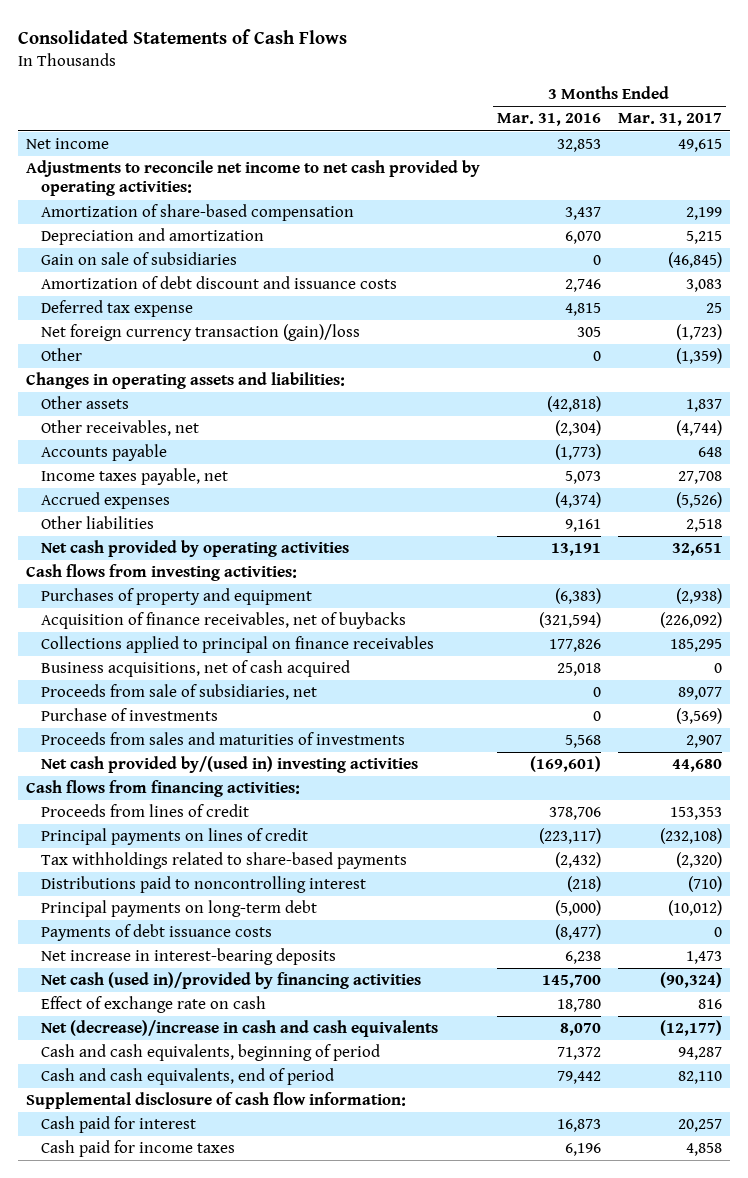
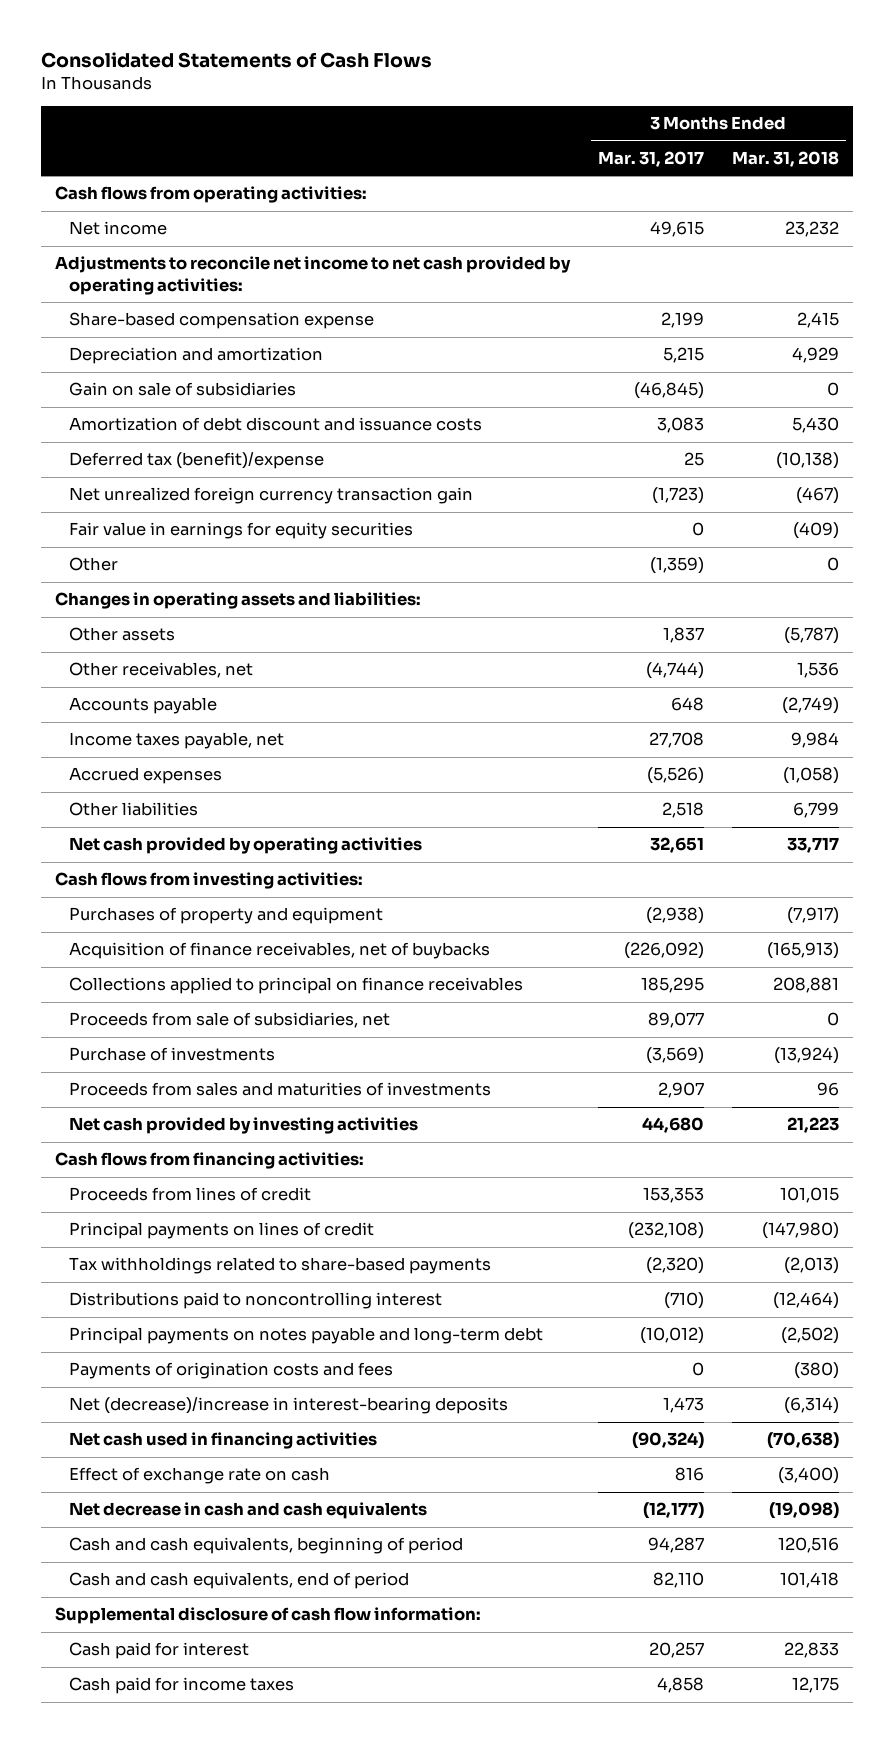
- | 3 Months Ended Mar. 31, 2016 | 3 Months Ended Mar. 31, 2017
+ | 3 Months Ended Mar. 31, 2017 | 3 Months Ended Mar. 31, 2018
+ Cash flows from operating activities:
- Amortization of share-based compensation | 3,437 | 2,199
+ Share-based compensation expense | 2,199 | 2,415
- Deferred tax expense | 4,815 | 25
- Net foreign currency transaction (gain)/loss | 305 | (1,723)
+ Deferred tax (benefit)/expense | 25 | (10,138)
+ Net unrealized foreign currency transaction gain | (1,723) | (467)
+ Fair value in earnings for equity securities | 0 | (409)
- Business acquisitions, net of cash acquired | 25,018 | 0
- Net cash provided by/(used in) investing activities | (169,601) | 44,680
+ Net cash provided by investing activities | 44,680 | 21,223
- Principal payments on long-term debt | (5,000) | (10,012)
- Payments of debt issuance costs | (8,477) | 0
- Net increase in interest-bearing deposits | 6,238 | 1,473
- Net cash (used in)/provided by financing activities | 145,700 | (90,324)
+ Principal payments on notes payable and long-term debt | (10,012) | (2,502)
+ Payments of origination costs and fees | 0 | (380)
+ Net (decrease)/increase in interest-bearing deposits | 1,473 | (6,314)
+ Net cash used in financing activities | (90,324) | (70,638)
- Net (decrease)/increase in cash and cash equivalents | 8,070 | (12,177)
+ Net decrease in cash and cash equivalents | (12,177) | (19,098)

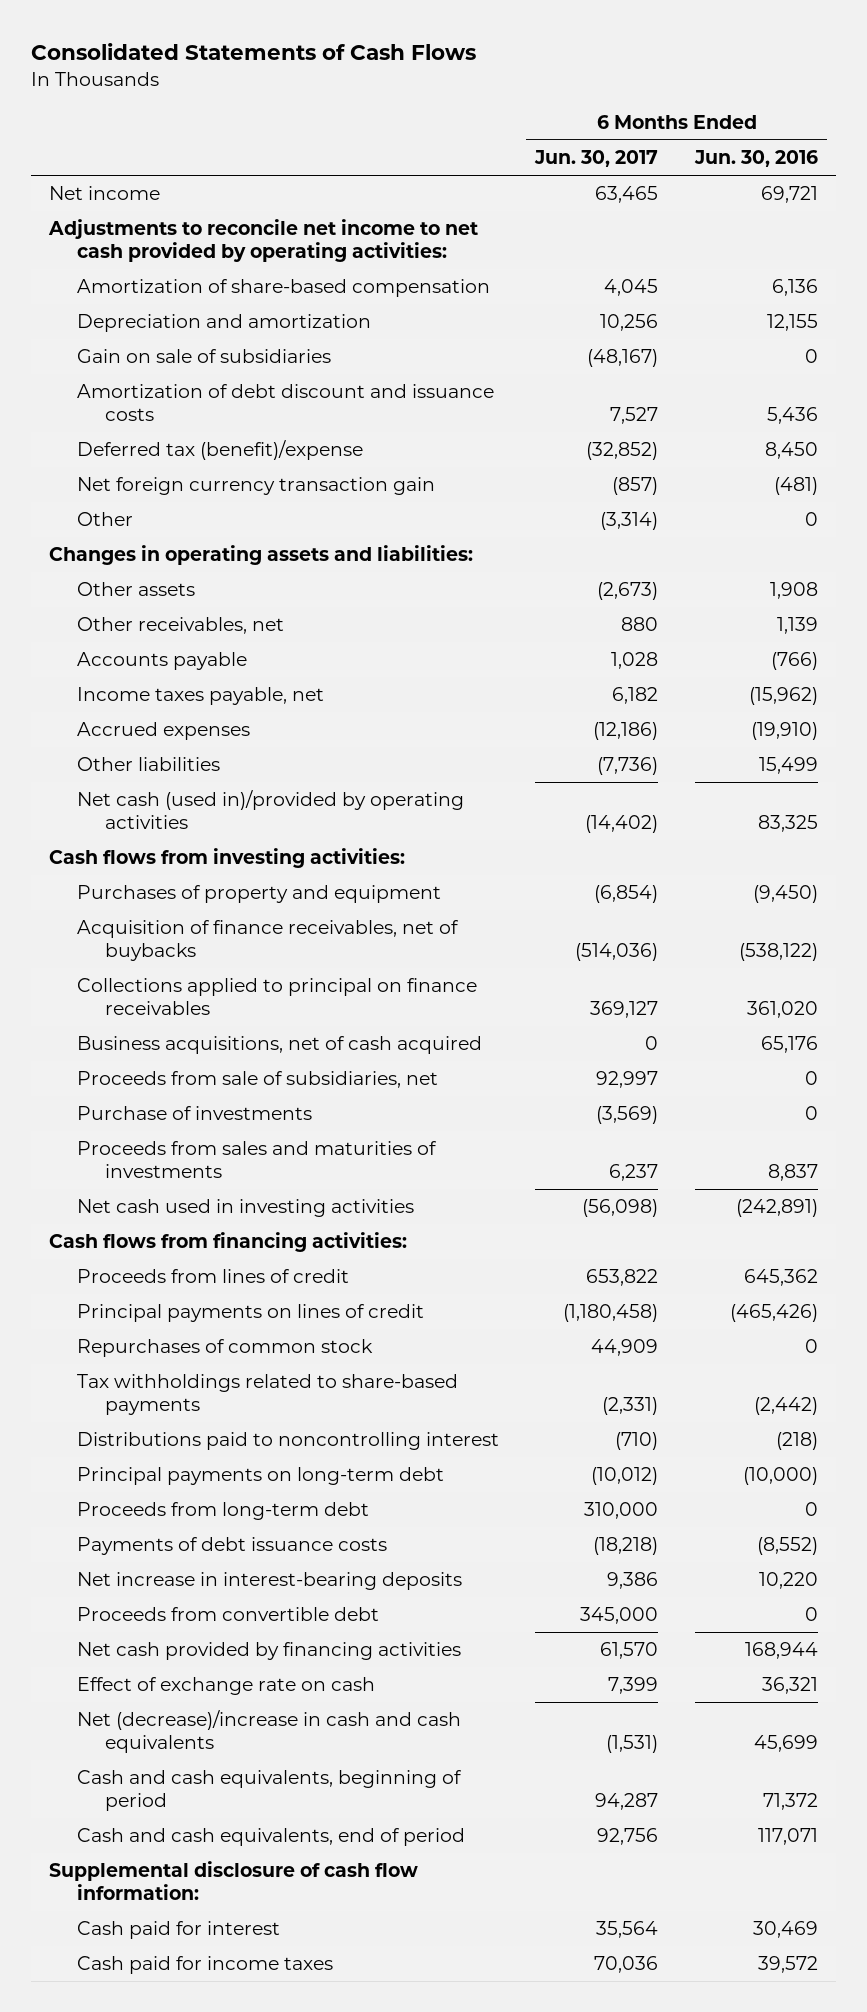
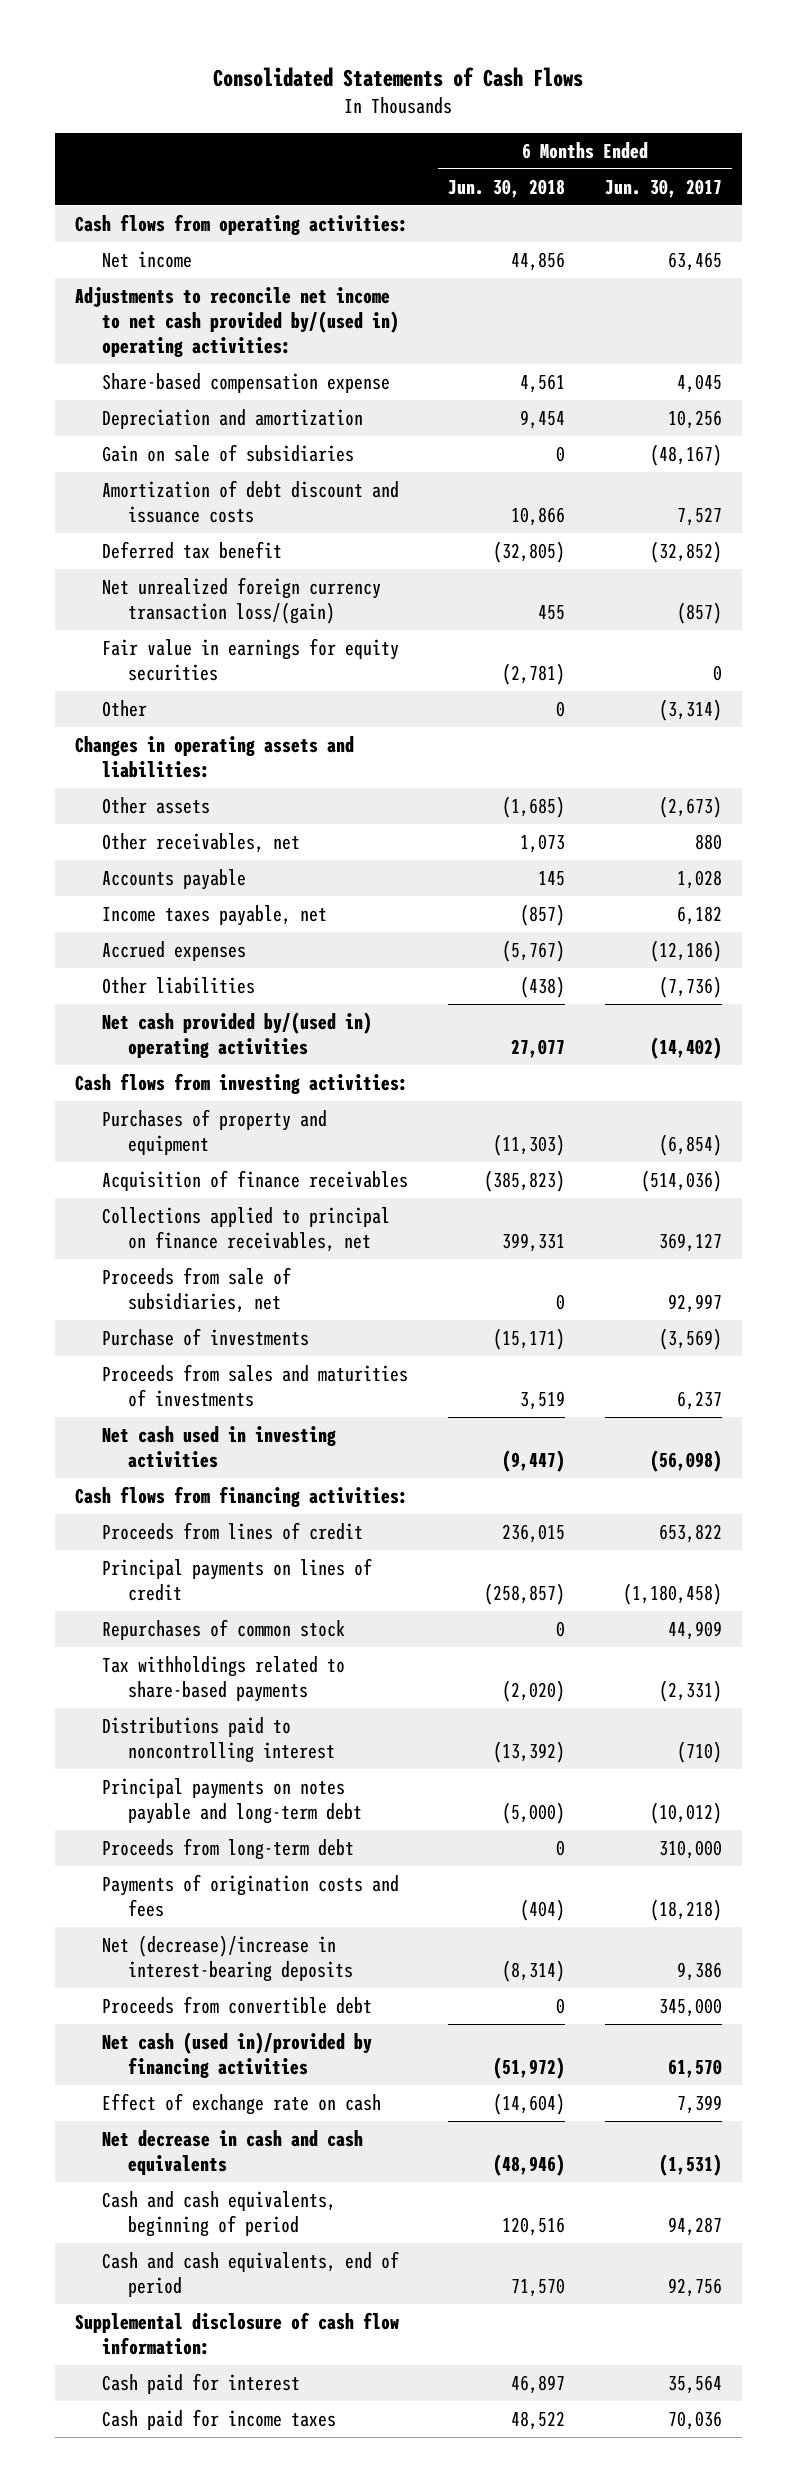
- | 6 Months Ended Jun. 30, 2017 | 6 Months Ended Jun. 30, 2016
+ | 6 Months Ended Jun. 30, 2018 | 6 Months Ended Jun. 30, 2017
+ Cash flows from operating activities:
- Adjustments to reconcile net income to net cash provided by operating activities:
- Amortization of share-based compensation | 4,045 | 6,136
+ Adjustments to reconcile net income to net cash provided by/(used in) operating activities:
+ Share-based compensation expense | 4,561 | 4,045
- Deferred tax (benefit)/expense | (32,852) | 8,450
- Net foreign currency transaction gain | (857) | (481)
+ Deferred tax benefit | (32,805) | (32,852)
+ Net unrealized foreign currency transaction loss/(gain) | 455 | (857)
+ Fair value in earnings for equity securities | (2,781) | 0
- Net cash (used in)/provided by operating activities | (14,402) | 83,325
+ Net cash provided by/(used in) operating activities | 27,077 | (14,402)
- Acquisition of finance receivables, net of buybacks | (514,036) | (538,122)
- Collections applied to principal on finance receivables | 369,127 | 361,020
- Business acquisitions, net of cash acquired | 0 | 65,176
+ Acquisition of finance receivables | (385,823) | (514,036)
+ Collections applied to principal on finance receivables, net | 399,331 | 369,127
- Principal payments on long-term debt | (10,012) | (10,000)
+ Principal payments on notes payable and long-term debt | (5,000) | (10,012)
- Payments of debt issuance costs | (18,218) | (8,552)
- Net increase in interest-bearing deposits | 9,386 | 10,220
+ Payments of origination costs and fees | (404) | (18,218)
+ Net (decrease)/increase in interest-bearing deposits | (8,314) | 9,386
- Net cash provided by financing activities | 61,570 | 168,944
+ Net cash (used in)/provided by financing activities | (51,972) | 61,570
- Net (decrease)/increase in cash and cash equivalents | (1,531) | 45,699
+ Net decrease in cash and cash equivalents | (48,946) | (1,531)

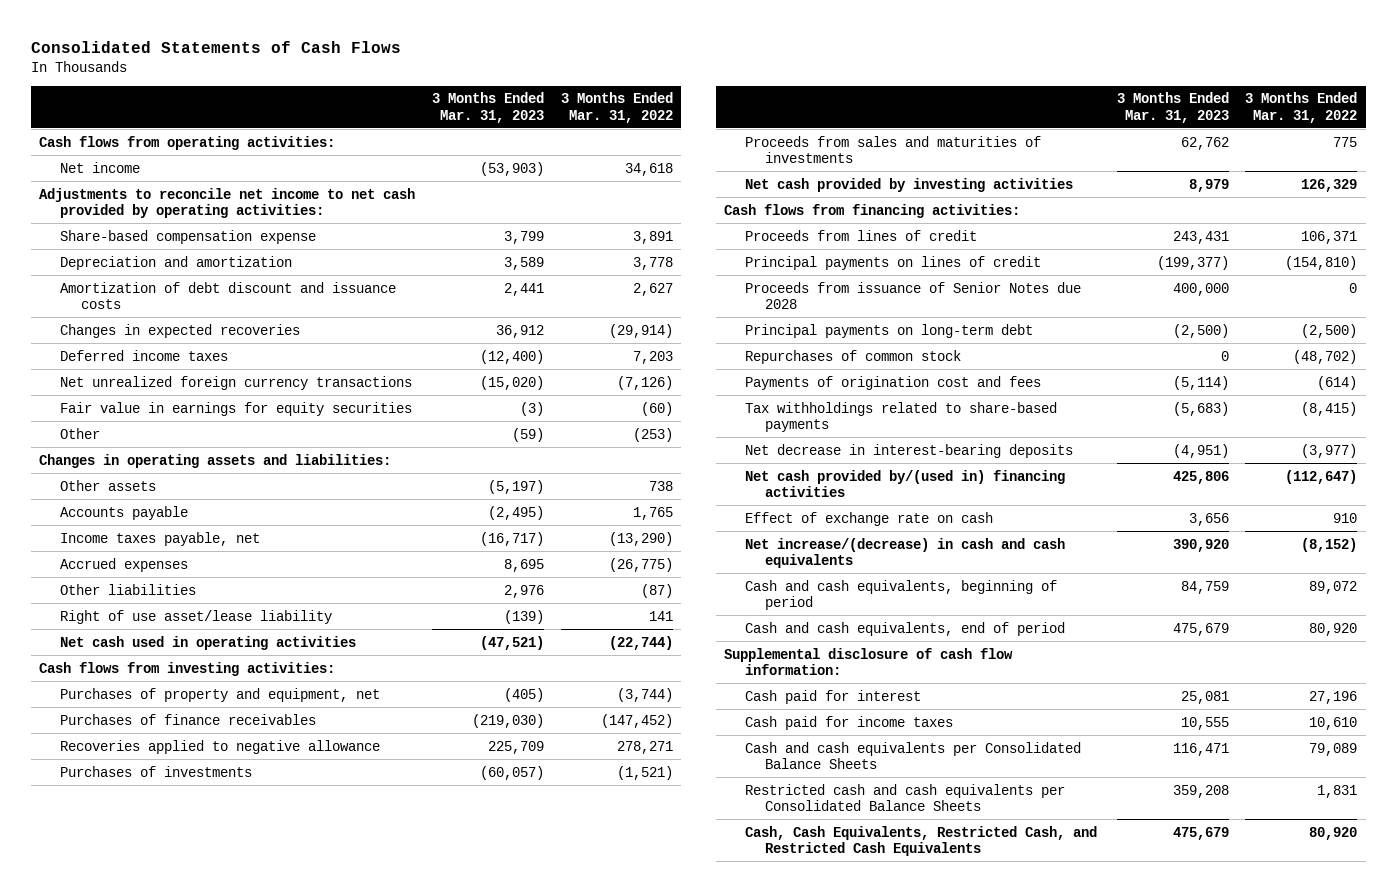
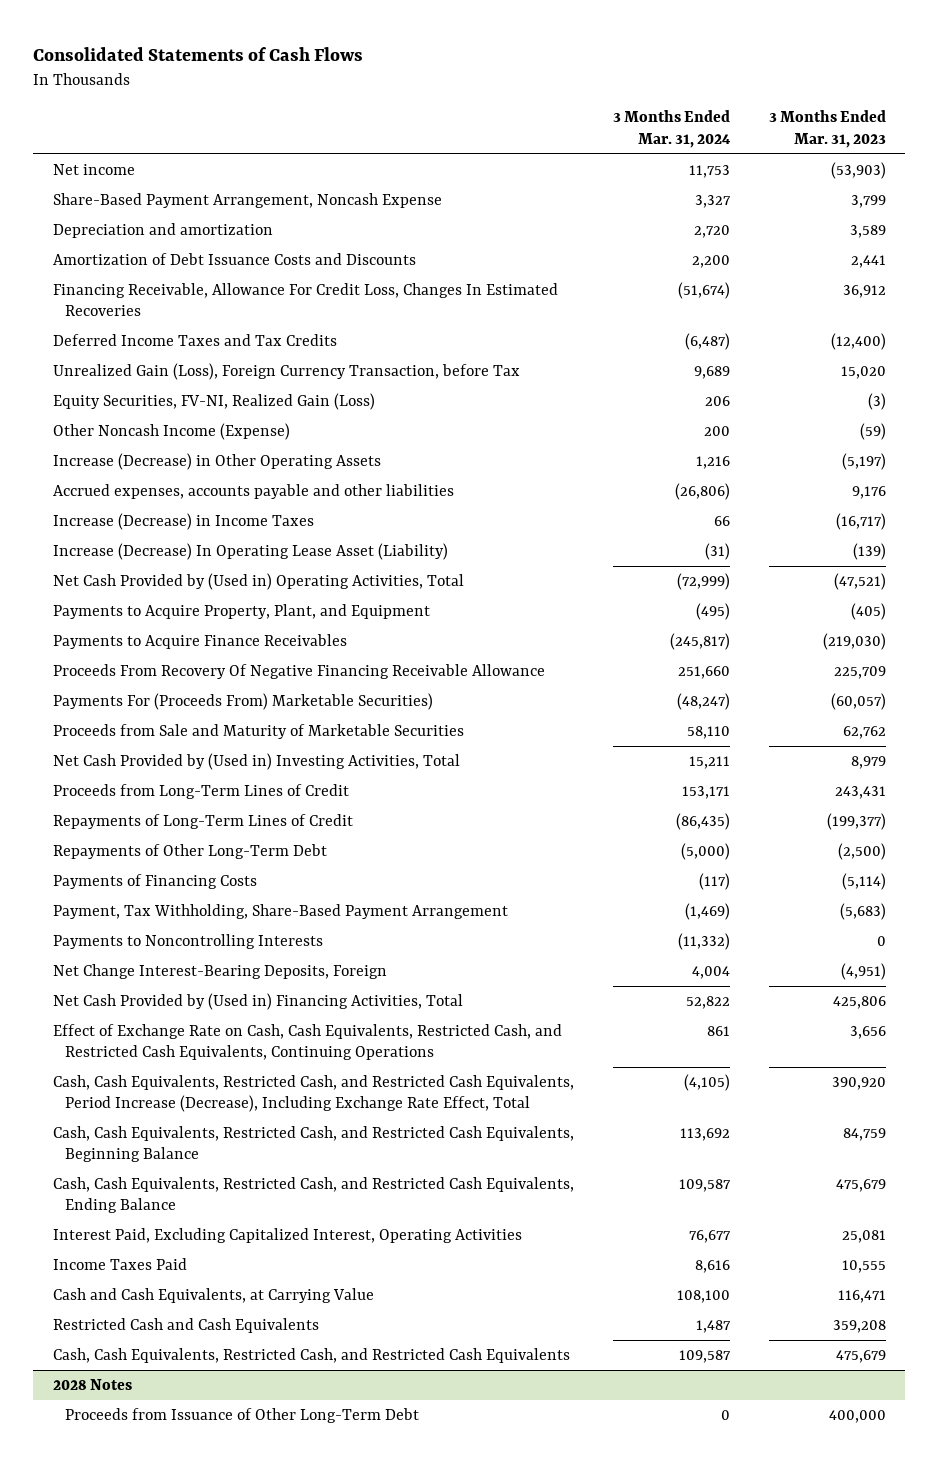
- | 3 Months Ended Mar. 31, 2023 | 3 Months Ended Mar. 31, 2022
+ | 3 Months Ended Mar. 31, 2024 | 3 Months Ended Mar. 31, 2023
- Cash flows from operating activities:
- Adjustments to reconcile net income to net cash provided by operating activities:
- Share-based compensation expense | 3,799 | 3,891
+ Share-Based Payment Arrangement, Noncash Expense | 3,327 | 3,799
- Amortization of debt discount and issuance costs | 2,441 | 2,627
- Changes in expected recoveries | 36,912 | (29,914)
- Deferred income taxes | (12,400) | 7,203
- Net unrealized foreign currency transactions | (15,020) | (7,126)
- Fair value in earnings for equity securities | (3) | (60)
- Other | (59) | (253)
- Changes in operating assets and liabilities:
- Other assets | (5,197) | 738
- Accounts payable | (2,495) | 1,765
- Income taxes payable, net | (16,717) | (13,290)
- Accrued expenses | 8,695 | (26,775)
- Other liabilities | 2,976 | (87)
- Right of use asset/lease liability | (139) | 141
- Net cash used in operating activities | (47,521) | (22,744)
- Cash flows from investing activities:
- Purchases of property and equipment, net | (405) | (3,744)
- Purchases of finance receivables | (219,030) | (147,452)
- Recoveries applied to negative allowance | 225,709 | 278,271
- Purchases of investments | (60,057) | (1,521)
- Proceeds from sales and maturities of investments | 62,762 | 775
- Net cash provided by investing activities | 8,979 | 126,329
- Cash flows from financing activities:
- Proceeds from lines of credit | 243,431 | 106,371
- Principal payments on lines of credit | (199,377) | (154,810)
- Proceeds from issuance of Senior Notes due 2028 | 400,000 | 0
- Principal payments on long-term debt | (2,500) | (2,500)
- Repurchases of common stock | 0 | (48,702)
- Payments of origination cost and fees | (5,114) | (614)
- Tax withholdings related to share-based payments | (5,683) | (8,415)
- Net decrease in interest-bearing deposits | (4,951) | (3,977)
- Net cash provided by/(used in) financing activities | 425,806 | (112,647)
- Effect of exchange rate on cash | 3,656 | 910
- Net increase/(decrease) in cash and cash equivalents | 390,920 | (8,152)
- Cash and cash equivalents, beginning of period | 84,759 | 89,072
- Cash and cash equivalents, end of period | 475,679 | 80,920
- Supplemental disclosure of cash flow information:
- Cash paid for interest | 25,081 | 27,196
- Cash paid for income taxes | 10,555 | 10,610
- Cash and cash equivalents per Consolidated Balance Sheets | 116,471 | 79,089
- Restricted cash and cash equivalents per Consolidated Balance Sheets | 359,208 | 1,831
+ Amortization of Debt Issuance Costs and Discounts | 2,200 | 2,441
+ Financing Receivable, Allowance For Credit Loss, Changes In Estimated Recoveries | (51,674) | 36,912
+ Deferred Income Taxes and Tax Credits | (6,487) | (12,400)
+ Unrealized Gain (Loss), Foreign Currency Transaction, before Tax | 9,689 | 15,020
+ Equity Securities, FV-NI, Realized Gain (Loss) | 206 | (3)
+ Other Noncash Income (Expense) | 200 | (59)
+ Increase (Decrease) in Other Operating Assets | 1,216 | (5,197)
+ Accrued expenses, accounts payable and other liabilities | (26,806) | 9,176
+ Increase (Decrease) in Income Taxes | 66 | (16,717)
+ Increase (Decrease) In Operating Lease Asset (Liability) | (31) | (139)
+ Net Cash Provided by (Used in) Operating Activities, Total | (72,999) | (47,521)
+ Payments to Acquire Property, Plant, and Equipment | (495) | (405)
+ Payments to Acquire Finance Receivables | (245,817) | (219,030)
+ Proceeds From Recovery Of Negative Financing Receivable Allowance | 251,660 | 225,709
+ Payments For (Proceeds From) Marketable Securities) | (48,247) | (60,057)
+ Proceeds from Sale and Maturity of Marketable Securities | 58,110 | 62,762
+ Net Cash Provided by (Used in) Investing Activities, Total | 15,211 | 8,979
+ Proceeds from Long-Term Lines of Credit | 153,171 | 243,431
+ Repayments of Long-Term Lines of Credit | (86,435) | (199,377)
+ Repayments of Other Long-Term Debt | (5,000) | (2,500)
+ Payments of Financing Costs | (117) | (5,114)
+ Payment, Tax Withholding, Share-Based Payment Arrangement | (1,469) | (5,683)
+ Payments to Noncontrolling Interests | (11,332) | 0
+ Net Change Interest-Bearing Deposits, Foreign | 4,004 | (4,951)
+ Net Cash Provided by (Used in) Financing Activities, Total | 52,822 | 425,806
+ Effect of Exchange Rate on Cash, Cash Equivalents, Restricted Cash, and Restricted Cash Equivalents, Continuing Operations | 861 | 3,656
+ Cash, Cash Equivalents, Restricted Cash, and Restricted Cash Equivalents, Period Increase (Decrease), Including Exchange Rate Effect, Total | (4,105) | 390,920
+ Cash, Cash Equivalents, Restricted Cash, and Restricted Cash Equivalents, Beginning Balance | 113,692 | 84,759
+ Cash, Cash Equivalents, Restricted Cash, and Restricted Cash Equivalents, Ending Balance | 109,587 | 475,679
+ Interest Paid, Excluding Capitalized Interest, Operating Activities | 76,677 | 25,081
+ Income Taxes Paid | 8,616 | 10,555
+ Cash and Cash Equivalents, at Carrying Value | 108,100 | 116,471
+ Restricted Cash and Cash Equivalents | 1,487 | 359,208
+ 2028 Notes
+ Proceeds from Issuance of Other Long-Term Debt | 0 | 400,000

